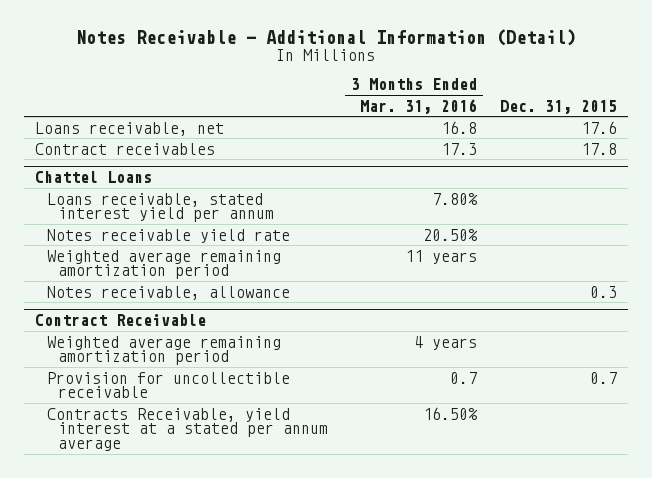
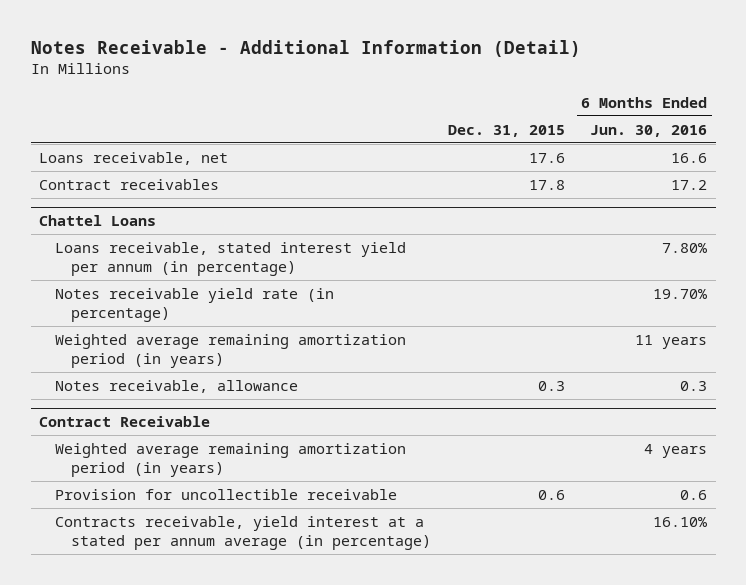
- | 3 Months Ended Mar. 31, 2016 | Dec. 31, 2015
+ | Dec. 31, 2015 | 6 Months Ended Jun. 30, 2016
@ Chattel Loans
- Loans receivable, stated interest yield per annum | 7.80% |
- Notes receivable yield rate | 20.50% |
- Weighted average remaining amortization period | 11 years |
+ Loans receivable, stated interest yield per annum (in percentage) | | 7.80%
+ Notes receivable yield rate (in percentage) | | 19.70%
+ Weighted average remaining amortization period (in years) | | 11 years
@ Contract Receivable
- Weighted average remaining amortization period | 4 years |
- Provision for uncollectible receivable | 0.7 | 0.7
- Contracts Receivable, yield interest at a stated per annum average | 16.50% |
+ Weighted average remaining amortization period (in years) | | 4 years
+ Provision for uncollectible receivable | 0.6 | 0.6
+ Contracts receivable, yield interest at a stated per annum average (in percentage) | | 16.10%

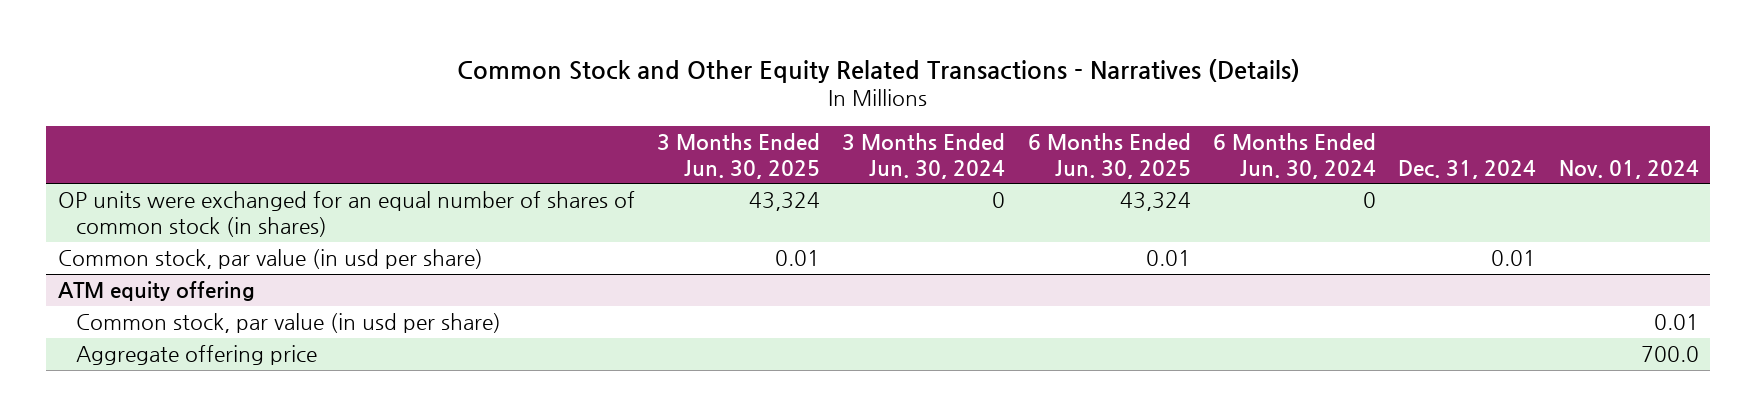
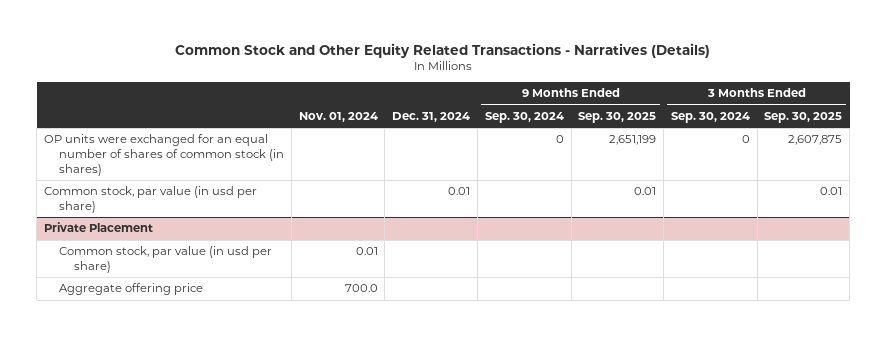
- | 3 Months Ended Jun. 30, 2025 | 3 Months Ended Jun. 30, 2024 | 6 Months Ended Jun. 30, 2025 | 6 Months Ended Jun. 30, 2024 | Dec. 31, 2024 | Nov. 01, 2024
+ | Nov. 01, 2024 | Dec. 31, 2024 | 9 Months Ended Sep. 30, 2024 | 9 Months Ended Sep. 30, 2025 | 3 Months Ended Sep. 30, 2024 | 3 Months Ended Sep. 30, 2025
- ATM equity offering
+ Private Placement

